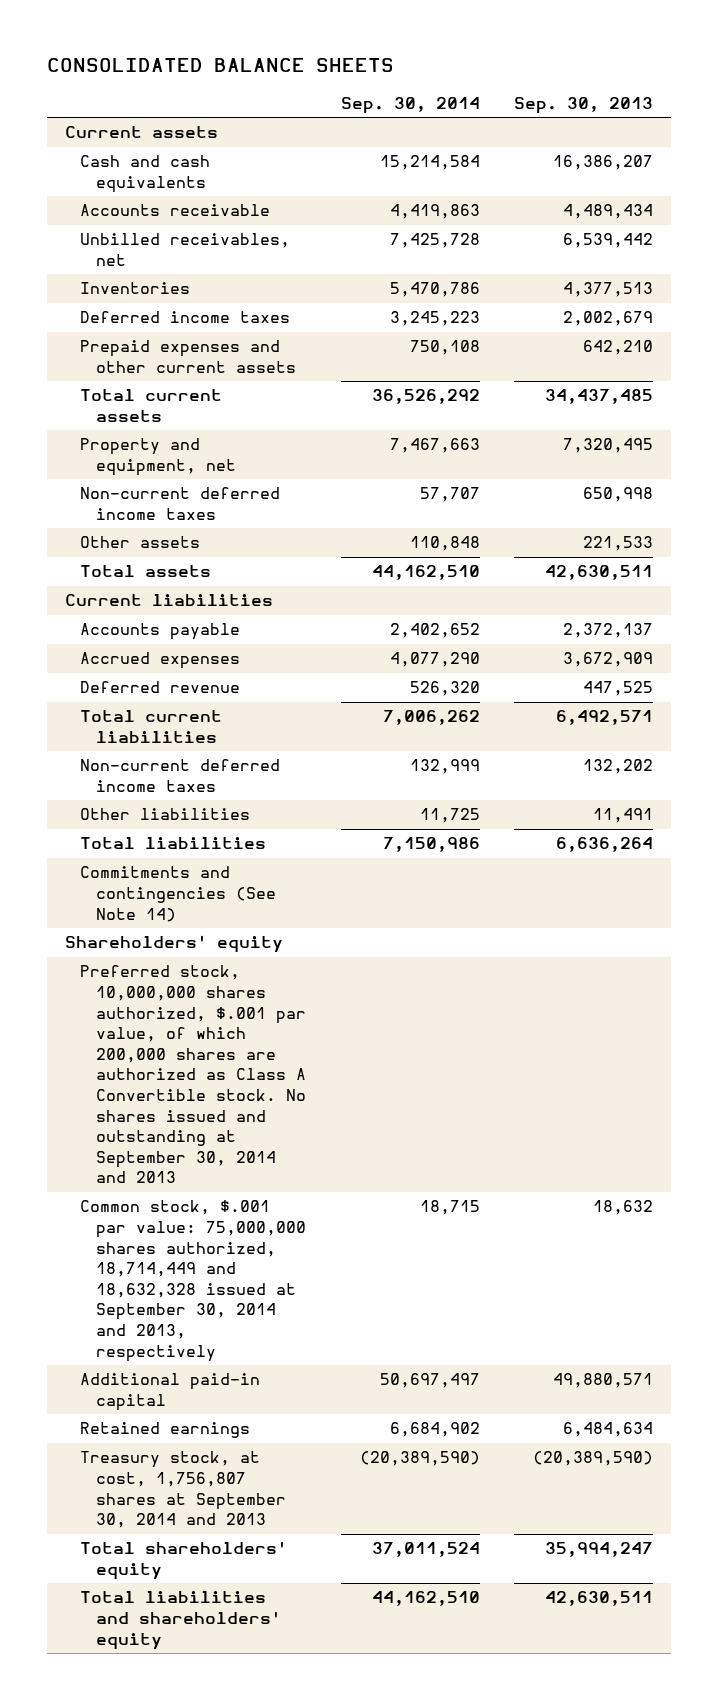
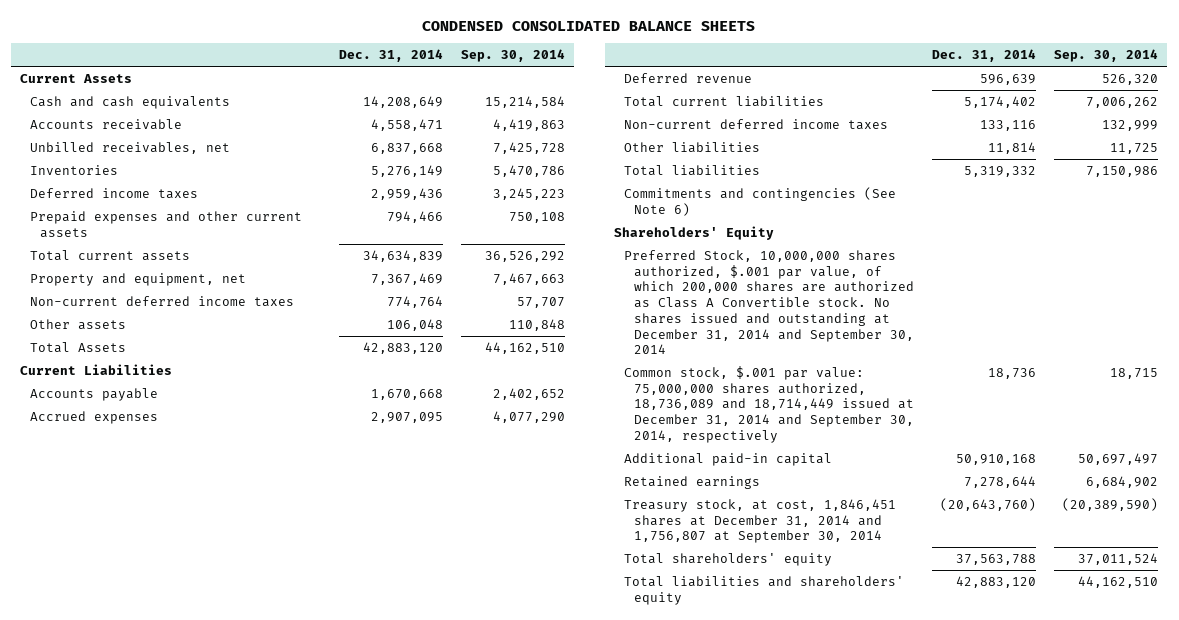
- CONSOLIDATED BALANCE SHEETS
+ CONDENSED CONSOLIDATED BALANCE SHEETS
- | Sep. 30, 2014 | Sep. 30, 2013
+ | Dec. 31, 2014 | Sep. 30, 2014
- Current assets
+ Current Assets
- Total assets | 44,162,510 | 42,630,511
- Current liabilities
+ Total Assets | 42,883,120 | 44,162,510
+ Current Liabilities
- Commitments and contingencies (See Note 14)
- Shareholders' equity
- Preferred stock, 10,000,000 shares authorized, $.001 par value, of which 200,000 shares are authorized as Class A Convertible stock. No shares issued and outstanding at September 30, 2014 and 2013
- Common stock, $.001 par value: 75,000,000 shares authorized, 18,714,449 and 18,632,328 issued at September 30, 2014 and 2013, respectively | 18,715 | 18,632
+ Commitments and contingencies (See Note 6)
+ Shareholders' Equity
+ Preferred Stock, 10,000,000 shares authorized, $.001 par value, of which 200,000 shares are authorized as Class A Convertible stock. No shares issued and outstanding at December 31, 2014 and September 30, 2014
+ Common stock, $.001 par value: 75,000,000 shares authorized, 18,736,089 and 18,714,449 issued at December 31, 2014 and September 30, 2014, respectively | 18,736 | 18,715
- Treasury stock, at cost, 1,756,807 shares at September 30, 2014 and 2013 | (20,389,590) | (20,389,590)
+ Treasury stock, at cost, 1,846,451 shares at December 31, 2014 and 1,756,807 at September 30, 2014 | (20,643,760) | (20,389,590)

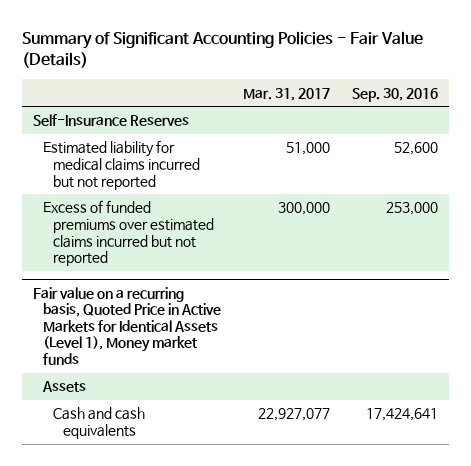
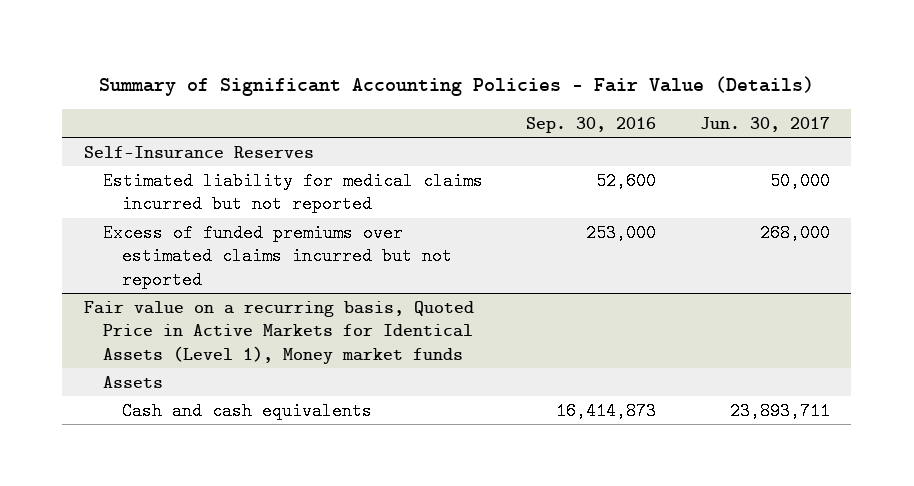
- | Mar. 31, 2017 | Sep. 30, 2016
+ | Sep. 30, 2016 | Jun. 30, 2017
@ Fair value on a recurring basis, Quoted Price in Active Markets for Identical Assets (Level 1), Money market funds
- Cash and cash equivalents | 22,927,077 | 17,424,641
+ Cash and cash equivalents | 16,414,873 | 23,893,711

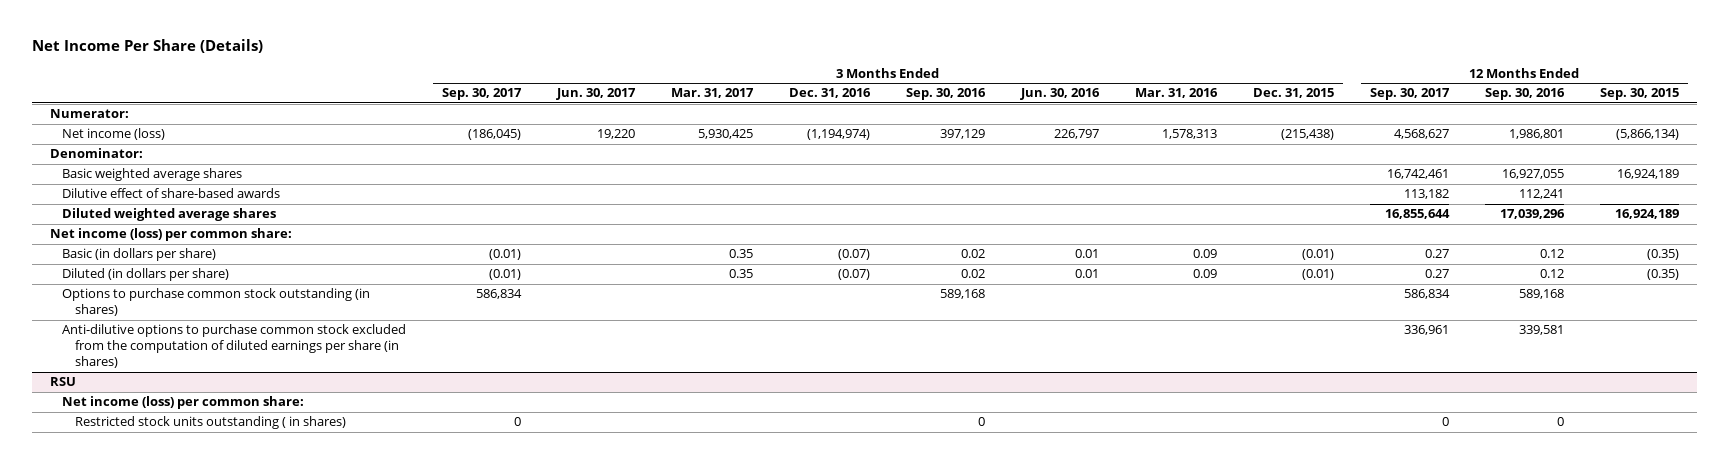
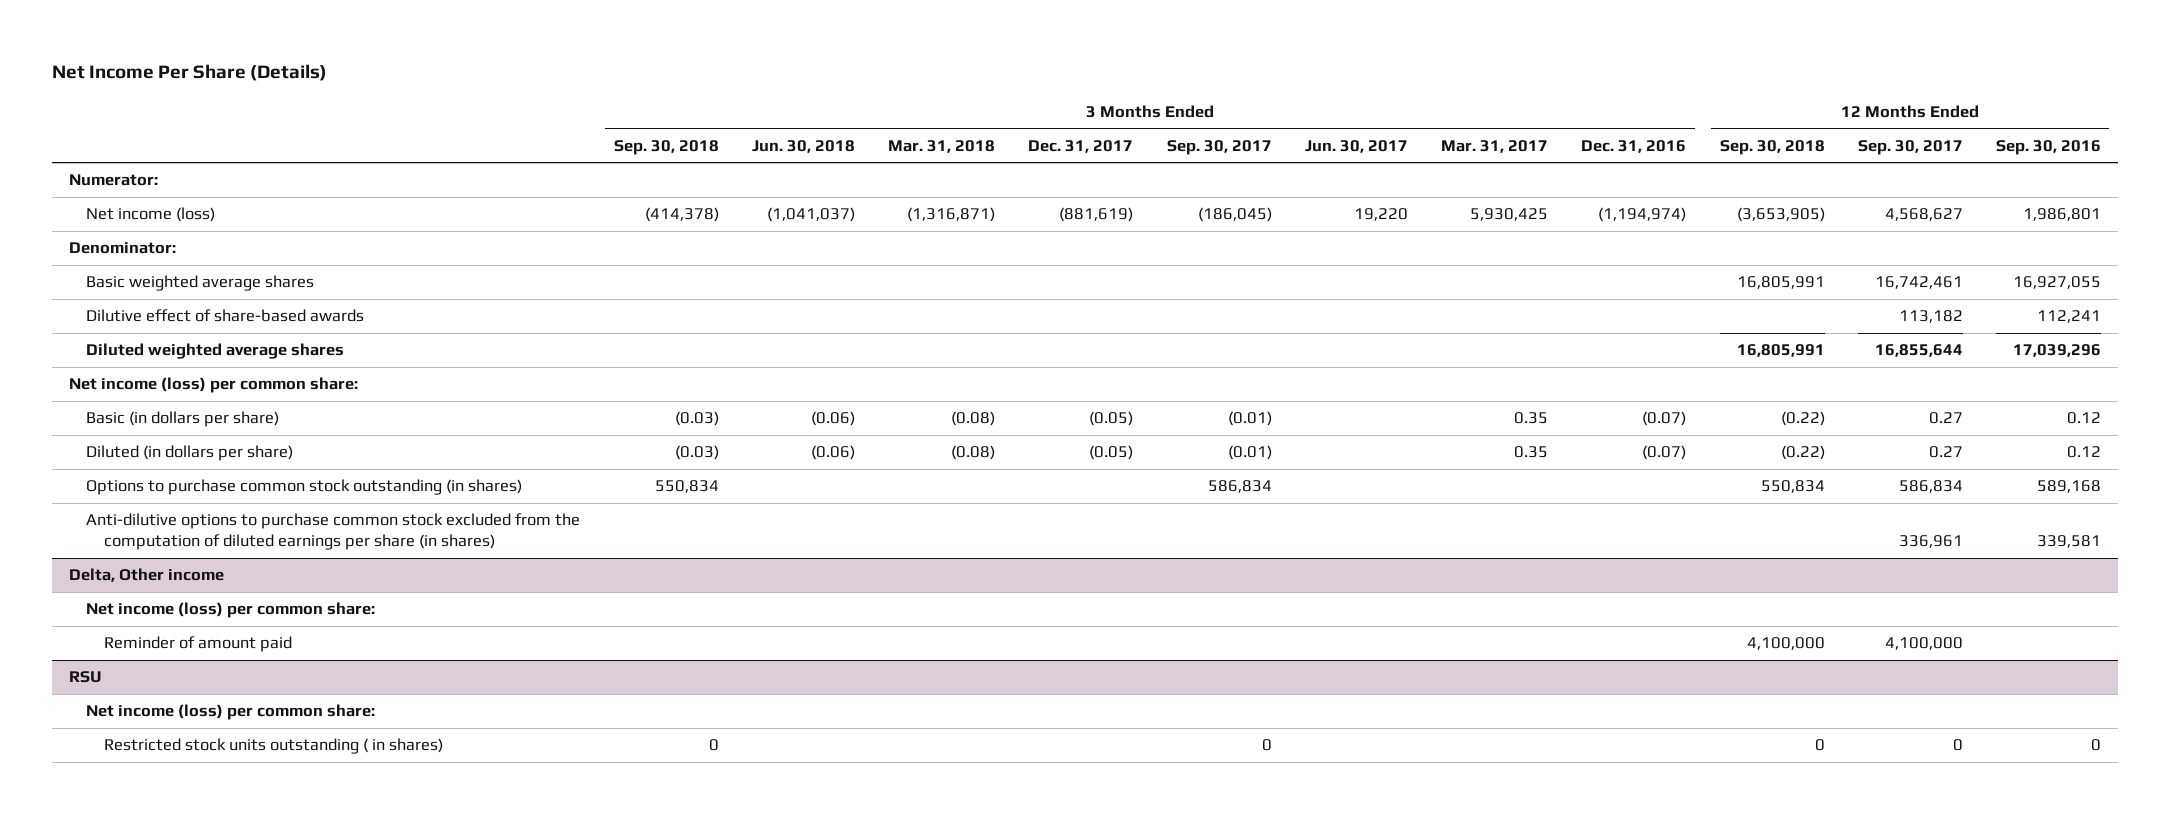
- | 3 Months Ended Sep. 30, 2017 | 3 Months Ended Jun. 30, 2017 | 3 Months Ended Mar. 31, 2017 | 3 Months Ended Dec. 31, 2016 | 3 Months Ended Sep. 30, 2016 | 3 Months Ended Jun. 30, 2016 | 3 Months Ended Mar. 31, 2016 | 3 Months Ended Dec. 31, 2015 | 12 Months Ended Sep. 30, 2017 | 12 Months Ended Sep. 30, 2016 | 12 Months Ended Sep. 30, 2015
+ | 3 Months Ended Sep. 30, 2018 | 3 Months Ended Jun. 30, 2018 | 3 Months Ended Mar. 31, 2018 | 3 Months Ended Dec. 31, 2017 | 3 Months Ended Sep. 30, 2017 | 3 Months Ended Jun. 30, 2017 | 3 Months Ended Mar. 31, 2017 | 3 Months Ended Dec. 31, 2016 | 12 Months Ended Sep. 30, 2018 | 12 Months Ended Sep. 30, 2017 | 12 Months Ended Sep. 30, 2016
+ Delta, Other income
+ Net income (loss) per common share:
+ Reminder of amount paid | | | | | | | | | 4,100,000 | 4,100,000 |

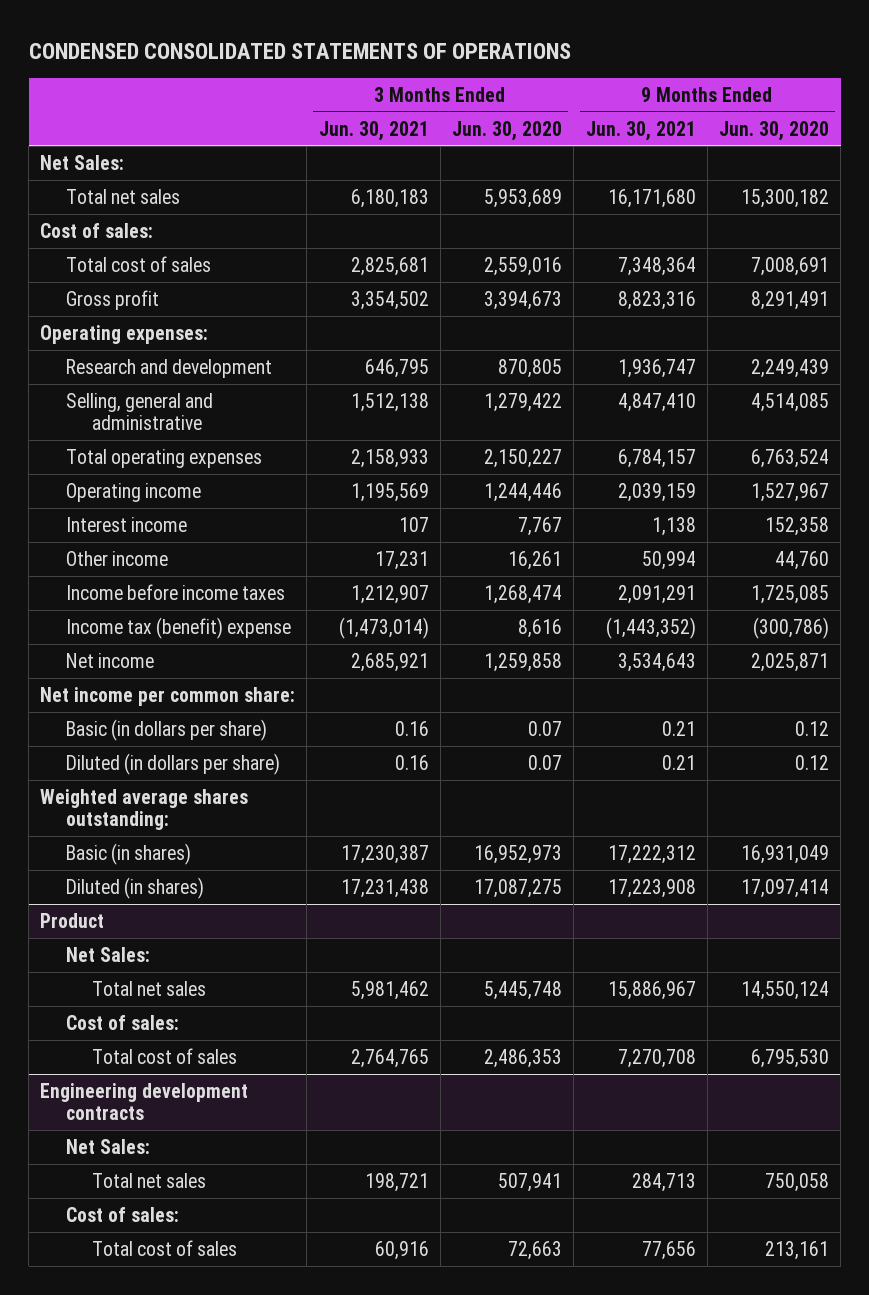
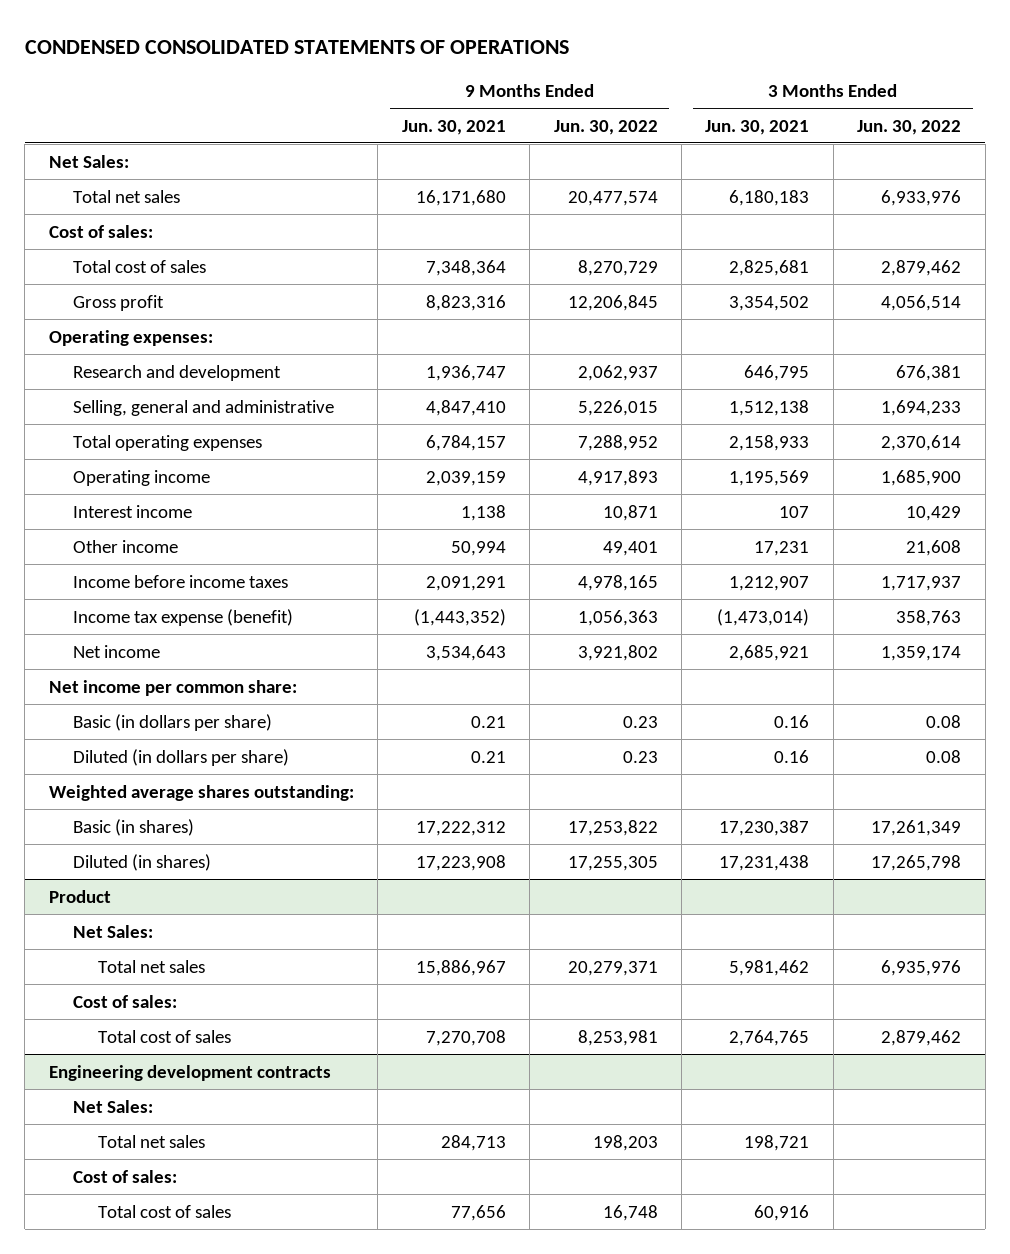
- | 3 Months Ended Jun. 30, 2021 | 3 Months Ended Jun. 30, 2020 | 9 Months Ended Jun. 30, 2021 | 9 Months Ended Jun. 30, 2020
+ | 9 Months Ended Jun. 30, 2021 | 9 Months Ended Jun. 30, 2022 | 3 Months Ended Jun. 30, 2021 | 3 Months Ended Jun. 30, 2022
- Income tax (benefit) expense | (1,473,014) | 8,616 | (1,443,352) | (300,786)
+ Income tax expense (benefit) | (1,443,352) | 1,056,363 | (1,473,014) | 358,763

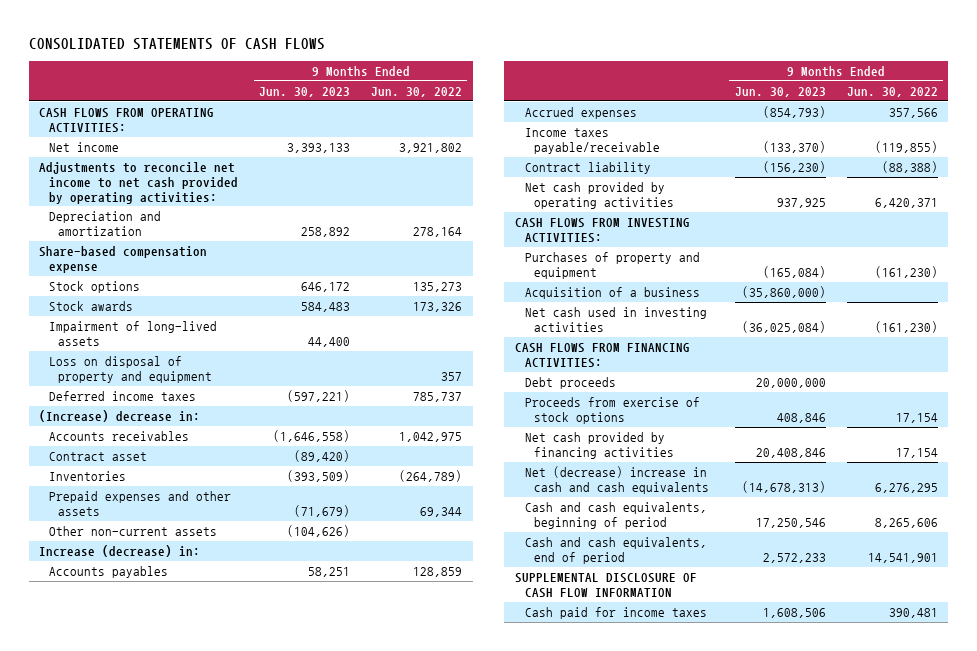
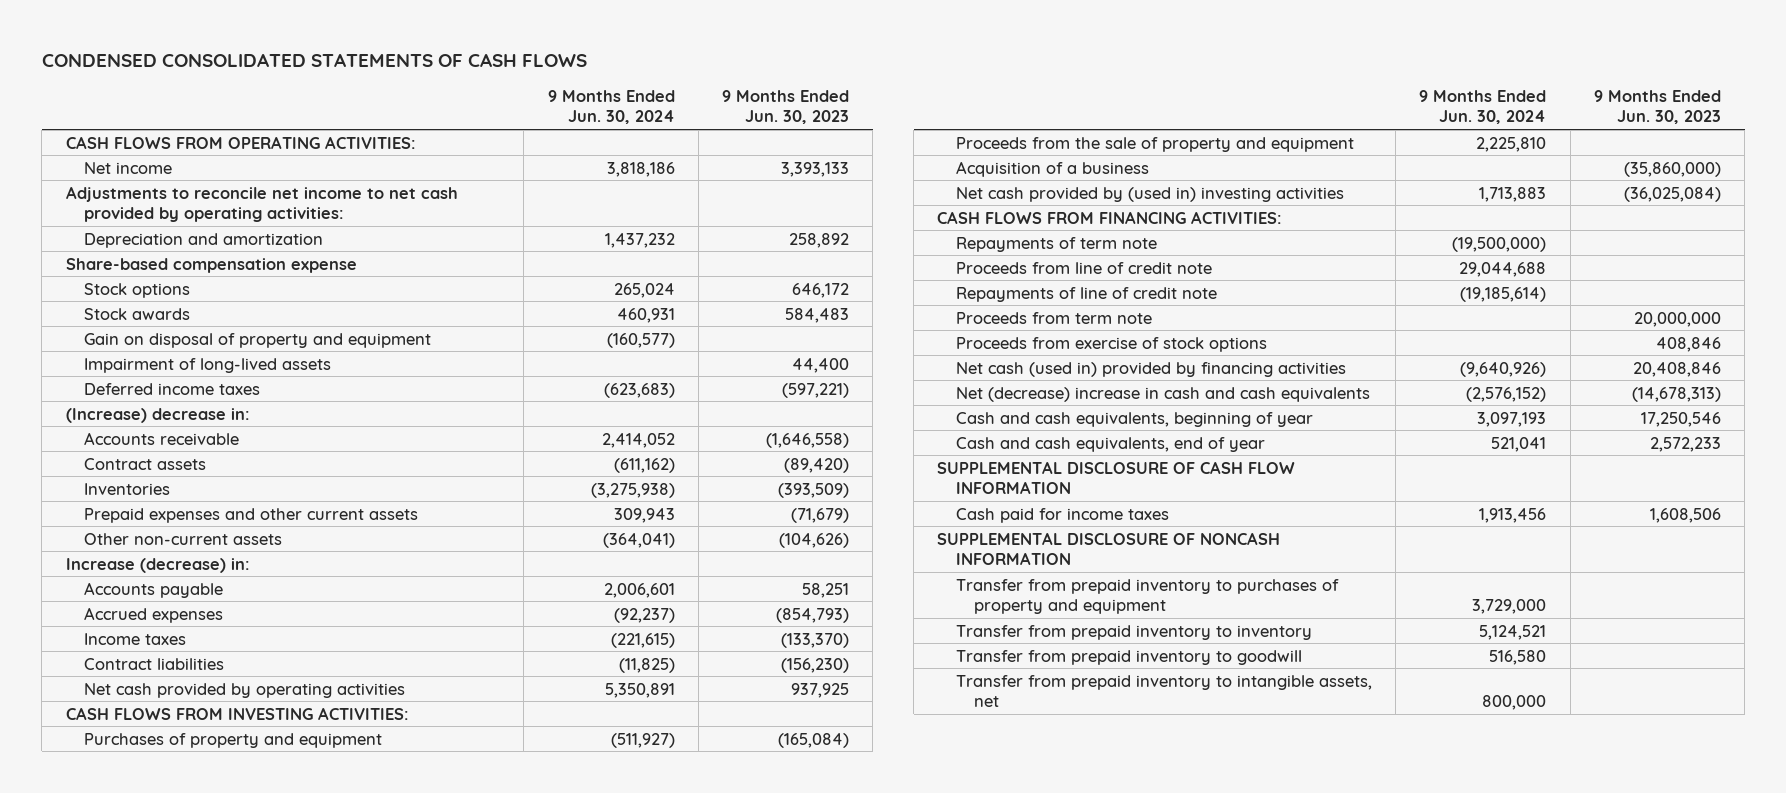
- CONSOLIDATED STATEMENTS OF CASH FLOWS
+ CONDENSED CONSOLIDATED STATEMENTS OF CASH FLOWS
- | 9 Months Ended Jun. 30, 2023 | 9 Months Ended Jun. 30, 2022
+ | 9 Months Ended Jun. 30, 2024 | 9 Months Ended Jun. 30, 2023
+ Gain on disposal of property and equipment | (160,577) |
- Loss on disposal of property and equipment | | 357
- Accounts receivables | (1,646,558) | 1,042,975
- Contract asset | (89,420) |
+ Accounts receivable | 2,414,052 | (1,646,558)
+ Contract assets | (611,162) | (89,420)
- Prepaid expenses and other assets | (71,679) | 69,344
+ Prepaid expenses and other current assets | 309,943 | (71,679)
- Accounts payables | 58,251 | 128,859
+ Accounts payable | 2,006,601 | 58,251
- Income taxes payable/receivable | (133,370) | (119,855)
- Contract liability | (156,230) | (88,388)
+ Income taxes | (221,615) | (133,370)
+ Contract liabilities | (11,825) | (156,230)
+ Proceeds from the sale of property and equipment | 2,225,810 |
- Net cash used in investing activities | (36,025,084) | (161,230)
+ Net cash provided by (used in) investing activities | 1,713,883 | (36,025,084)
- Debt proceeds | 20,000,000 |
+ Repayments of term note | (19,500,000) |
+ Proceeds from line of credit note | 29,044,688 |
+ Repayments of line of credit note | (19,185,614) |
+ Proceeds from term note | | 20,000,000
- Net cash provided by financing activities | 20,408,846 | 17,154
+ Net cash (used in) provided by financing activities | (9,640,926) | 20,408,846
- Cash and cash equivalents, beginning of period | 17,250,546 | 8,265,606
- Cash and cash equivalents, end of period | 2,572,233 | 14,541,901
+ Cash and cash equivalents, beginning of year | 3,097,193 | 17,250,546
+ Cash and cash equivalents, end of year | 521,041 | 2,572,233
+ SUPPLEMENTAL DISCLOSURE OF NONCASH INFORMATION
+ Transfer from prepaid inventory to purchases of property and equipment | 3,729,000 |
+ Transfer from prepaid inventory to inventory | 5,124,521 |
+ Transfer from prepaid inventory to goodwill | 516,580 |
+ Transfer from prepaid inventory to intangible assets, net | 800,000 |

